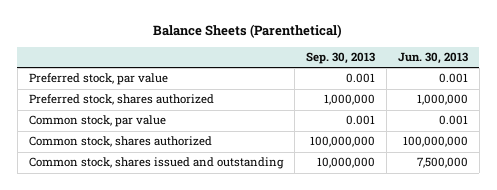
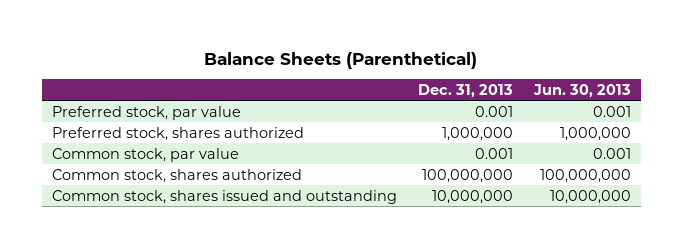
- | Sep. 30, 2013 | Jun. 30, 2013
+ | Dec. 31, 2013 | Jun. 30, 2013
- Common stock, shares issued and outstanding | 10,000,000 | 7,500,000
+ Common stock, shares issued and outstanding | 10,000,000 | 10,000,000

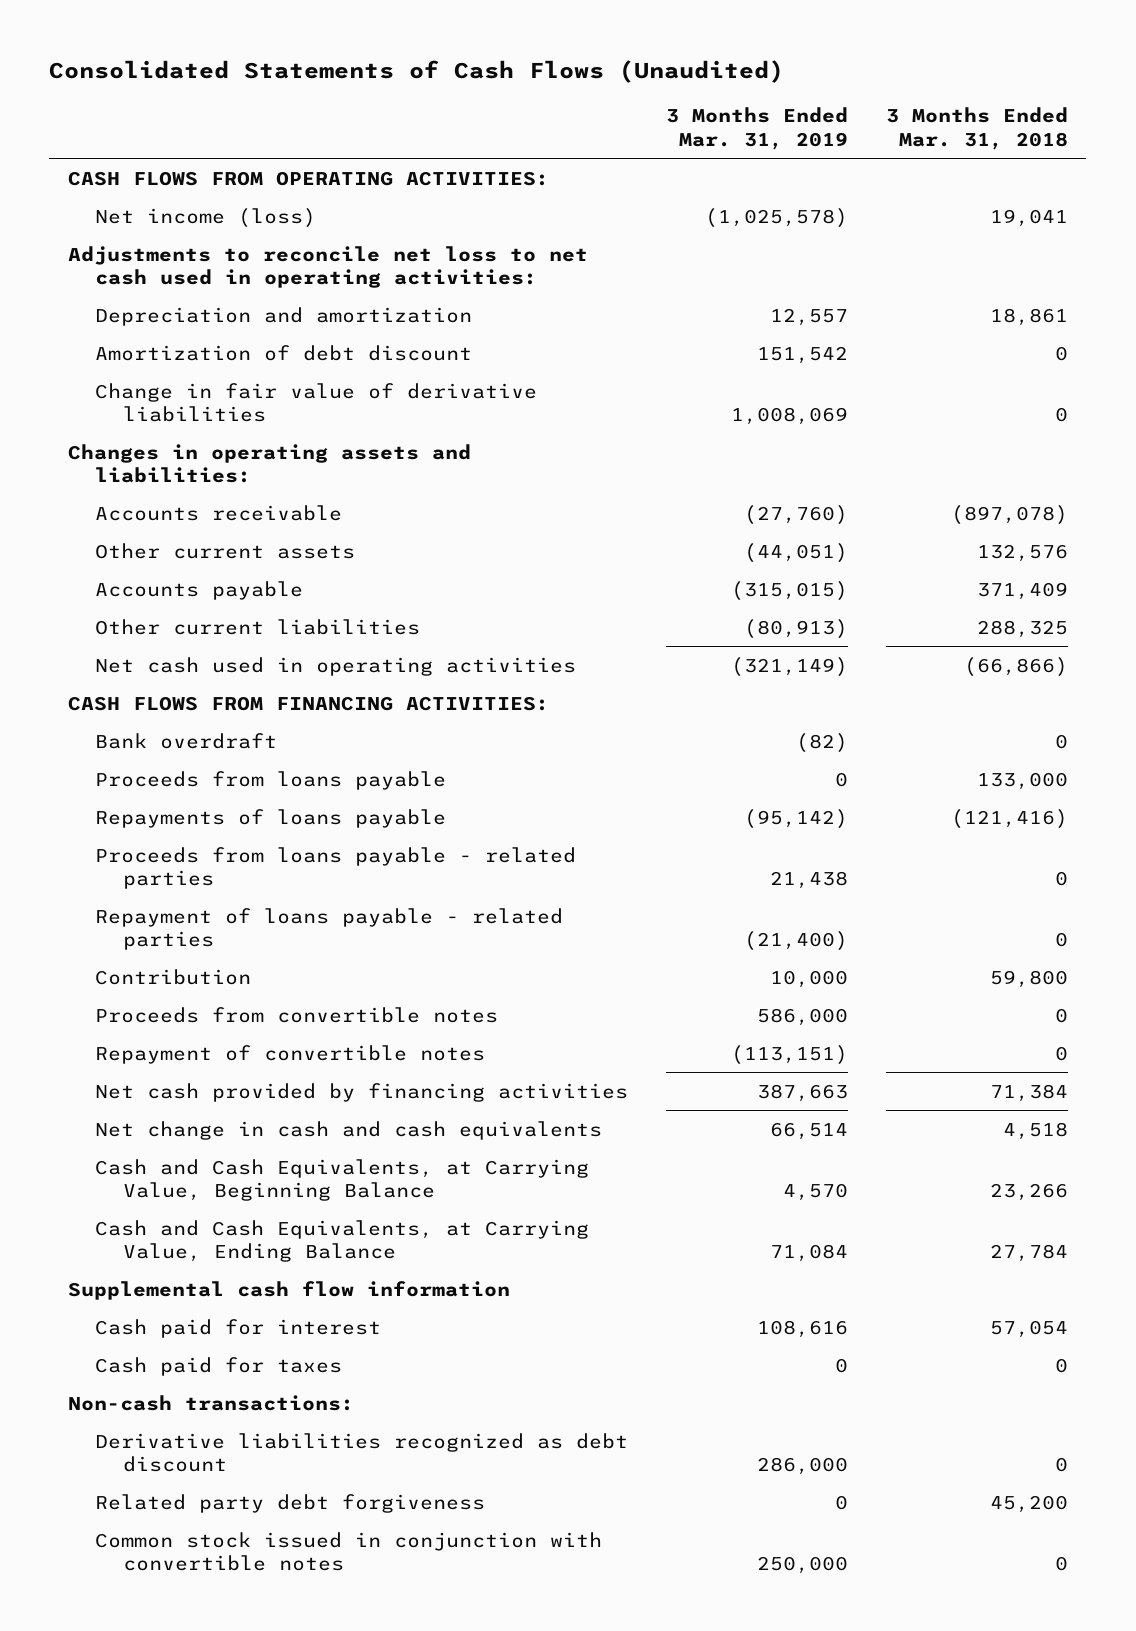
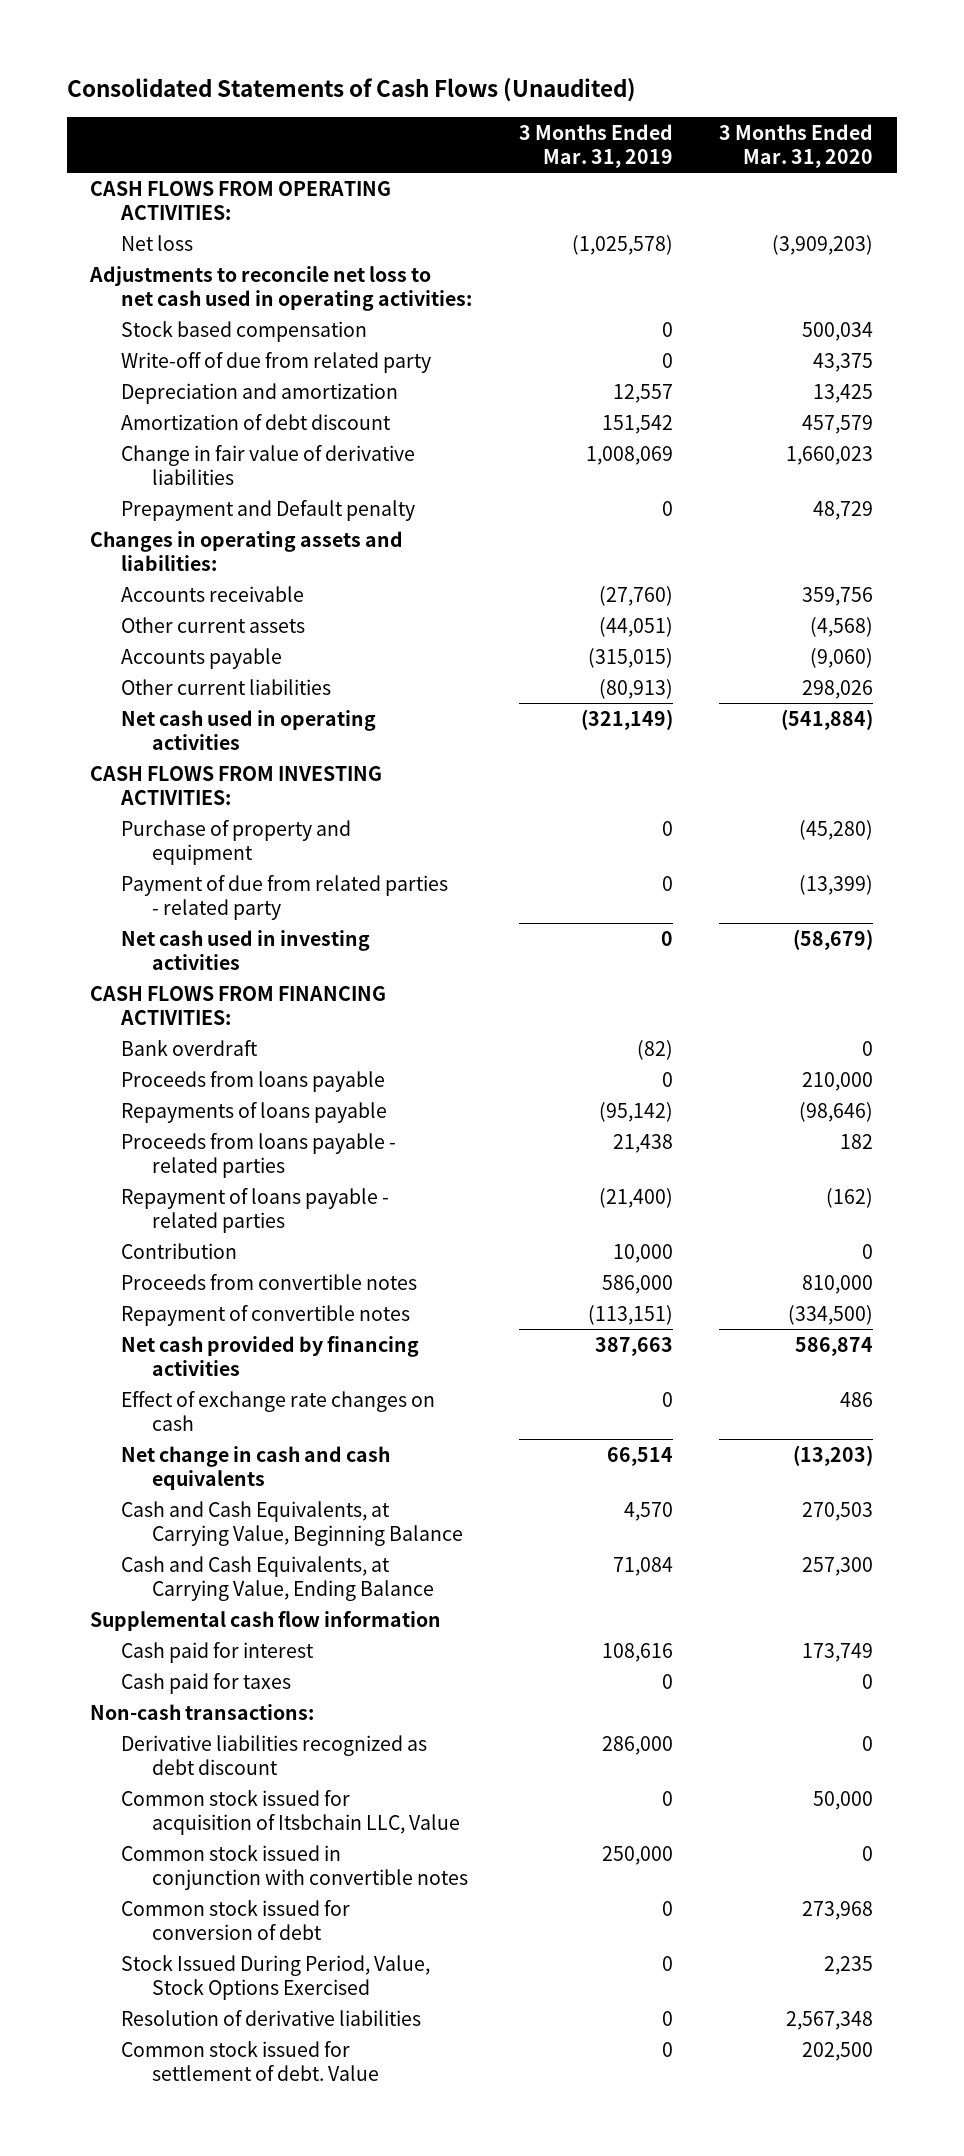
- | 3 Months Ended Mar. 31, 2019 | 3 Months Ended Mar. 31, 2018
+ | 3 Months Ended Mar. 31, 2019 | 3 Months Ended Mar. 31, 2020
- Net income (loss) | (1,025,578) | 19,041
+ Net loss | (1,025,578) | (3,909,203)
+ Stock based compensation | 0 | 500,034
+ Write-off of due from related party | 0 | 43,375
+ Prepayment and Default penalty | 0 | 48,729
+ CASH FLOWS FROM INVESTING ACTIVITIES:
+ Purchase of property and equipment | 0 | (45,280)
+ Payment of due from related parties - related party | 0 | (13,399)
+ Net cash used in investing activities | 0 | (58,679)
+ Effect of exchange rate changes on cash | 0 | 486
- Related party debt forgiveness | 0 | 45,200
+ Common stock issued for acquisition of Itsbchain LLC, Value | 0 | 50,000
+ Common stock issued for conversion of debt | 0 | 273,968
+ Stock Issued During Period, Value, Stock Options Exercised | 0 | 2,235
+ Resolution of derivative liabilities | 0 | 2,567,348
+ Common stock issued for settlement of debt. Value | 0 | 202,500

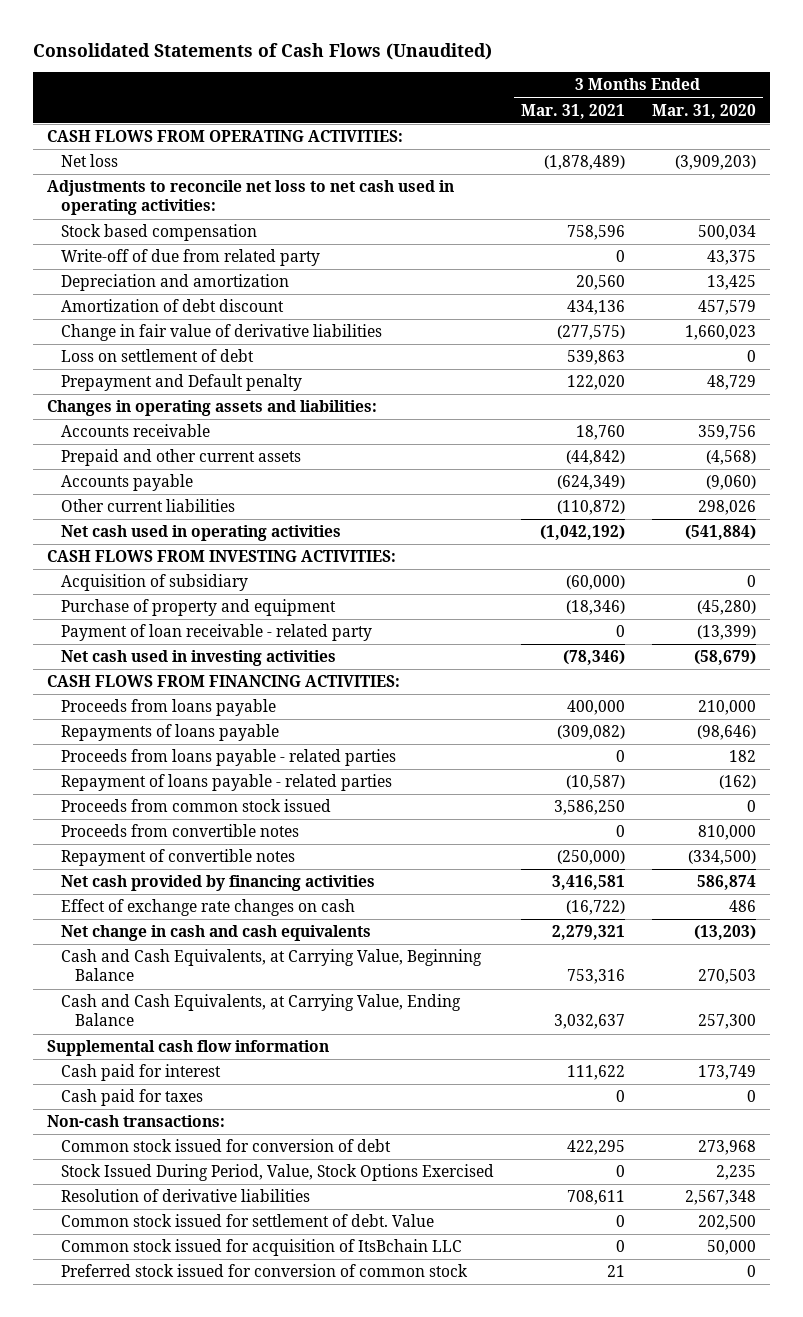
- | 3 Months Ended Mar. 31, 2019 | 3 Months Ended Mar. 31, 2020
+ | 3 Months Ended Mar. 31, 2021 | 3 Months Ended Mar. 31, 2020
+ Loss on settlement of debt | 539,863 | 0
- Other current assets | (44,051) | (4,568)
+ Prepaid and other current assets | (44,842) | (4,568)
+ Acquisition of subsidiary | (60,000) | 0
- Payment of due from related parties - related party | 0 | (13,399)
+ Payment of loan receivable - related party | 0 | (13,399)
- Bank overdraft | (82) | 0
- Contribution | 10,000 | 0
+ Proceeds from common stock issued | 3,586,250 | 0
- Derivative liabilities recognized as debt discount | 286,000 | 0
- Common stock issued for acquisition of Itsbchain LLC, Value | 0 | 50,000
- Common stock issued in conjunction with convertible notes | 250,000 | 0
+ Common stock issued for acquisition of ItsBchain LLC | 0 | 50,000
+ Preferred stock issued for conversion of common stock | 21 | 0

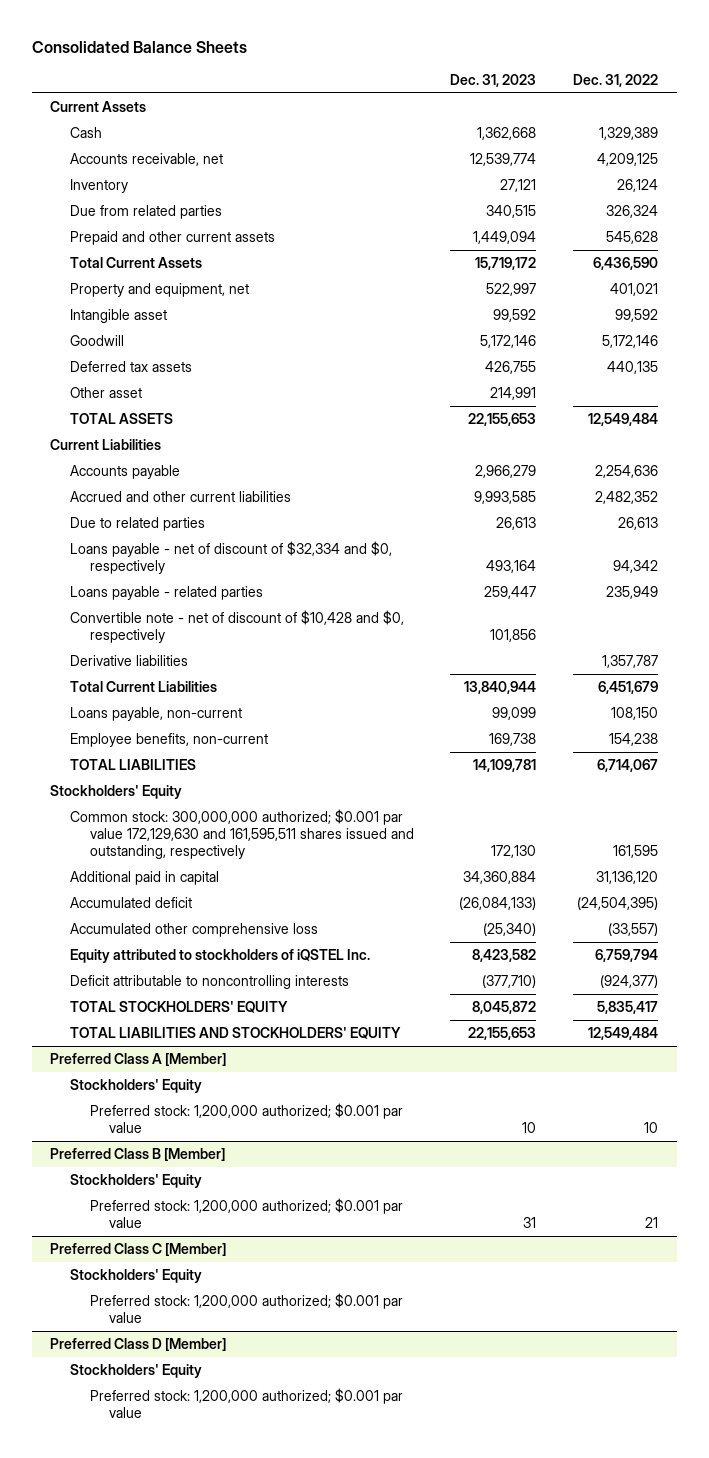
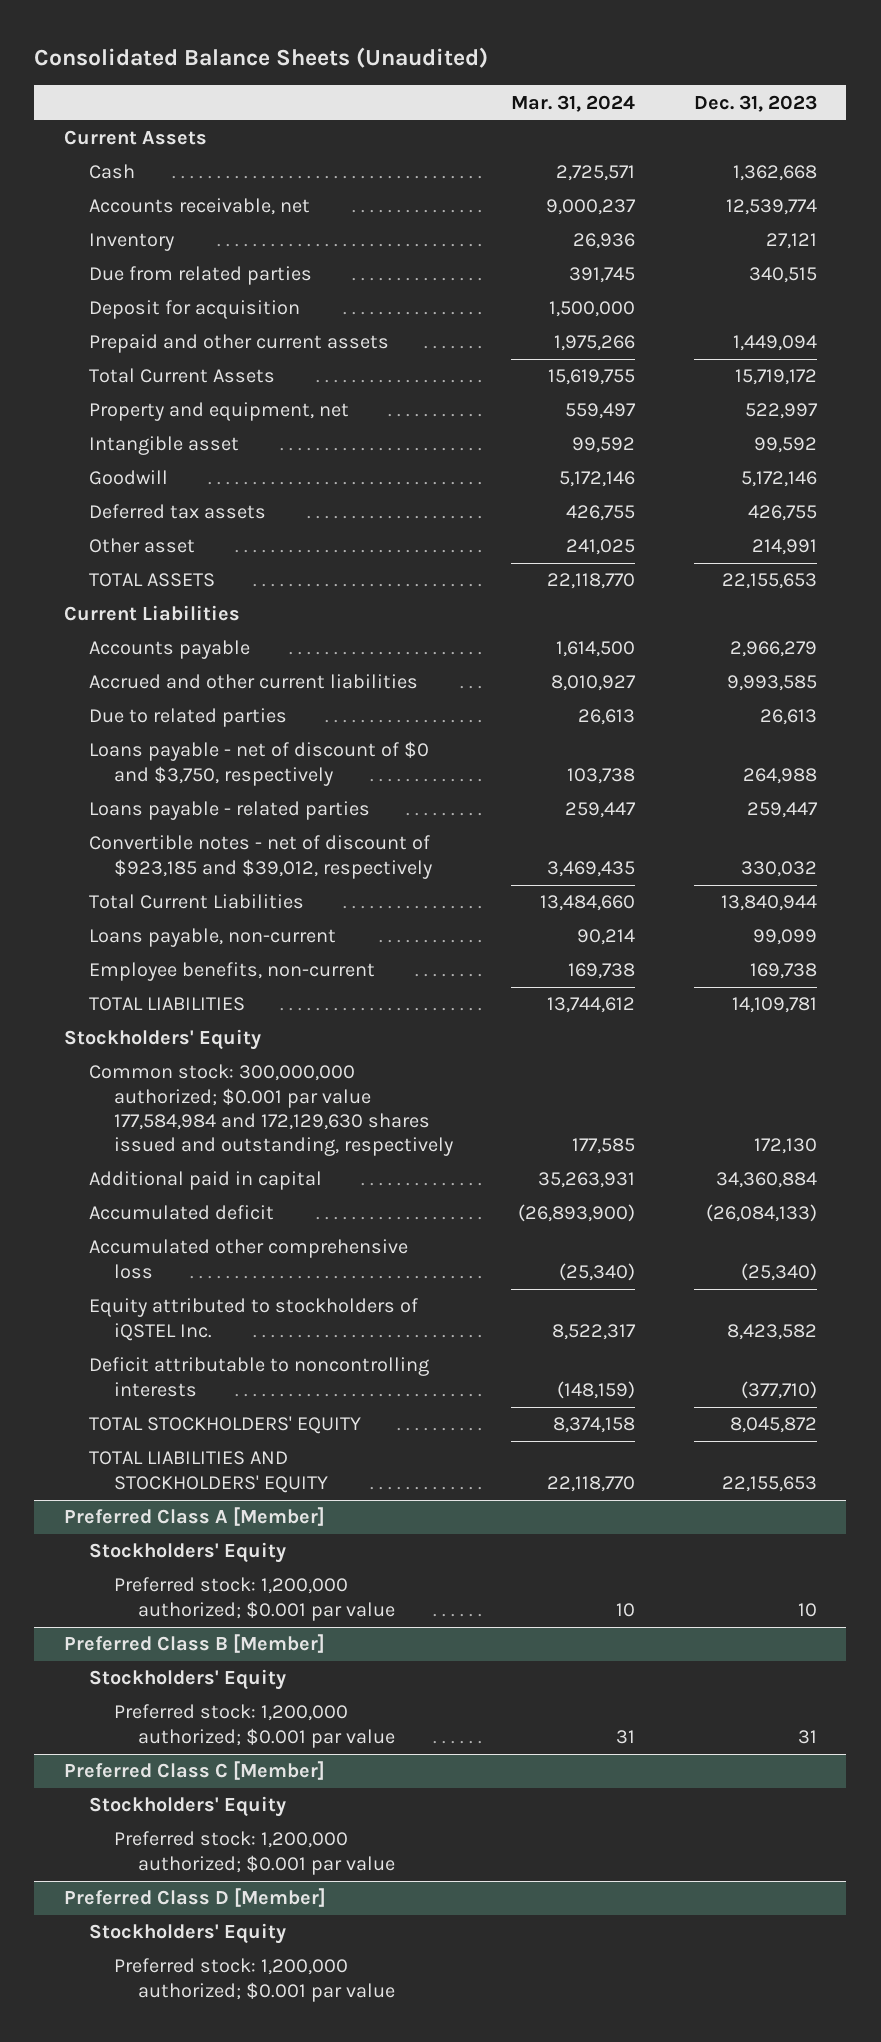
- Consolidated Balance Sheets
+ Consolidated Balance Sheets (Unaudited)
- | Dec. 31, 2023 | Dec. 31, 2022
+ | Mar. 31, 2024 | Dec. 31, 2023
+ Deposit for acquisition | 1,500,000 |
- Loans payable - net of discount of $32,334 and $0, respectively | 493,164 | 94,342
+ Loans payable - net of discount of $0 and $3,750, respectively | 103,738 | 264,988
- Convertible note - net of discount of $10,428 and $0, respectively | 101,856 |
- Derivative liabilities | | 1,357,787
+ Convertible notes - net of discount of $923,185 and $39,012, respectively | 3,469,435 | 330,032
- Common stock: 300,000,000 authorized; $0.001 par value 172,129,630 and 161,595,511 shares issued and outstanding, respectively | 172,130 | 161,595
+ Common stock: 300,000,000 authorized; $0.001 par value 177,584,984 and 172,129,630 shares issued and outstanding, respectively | 177,585 | 172,130

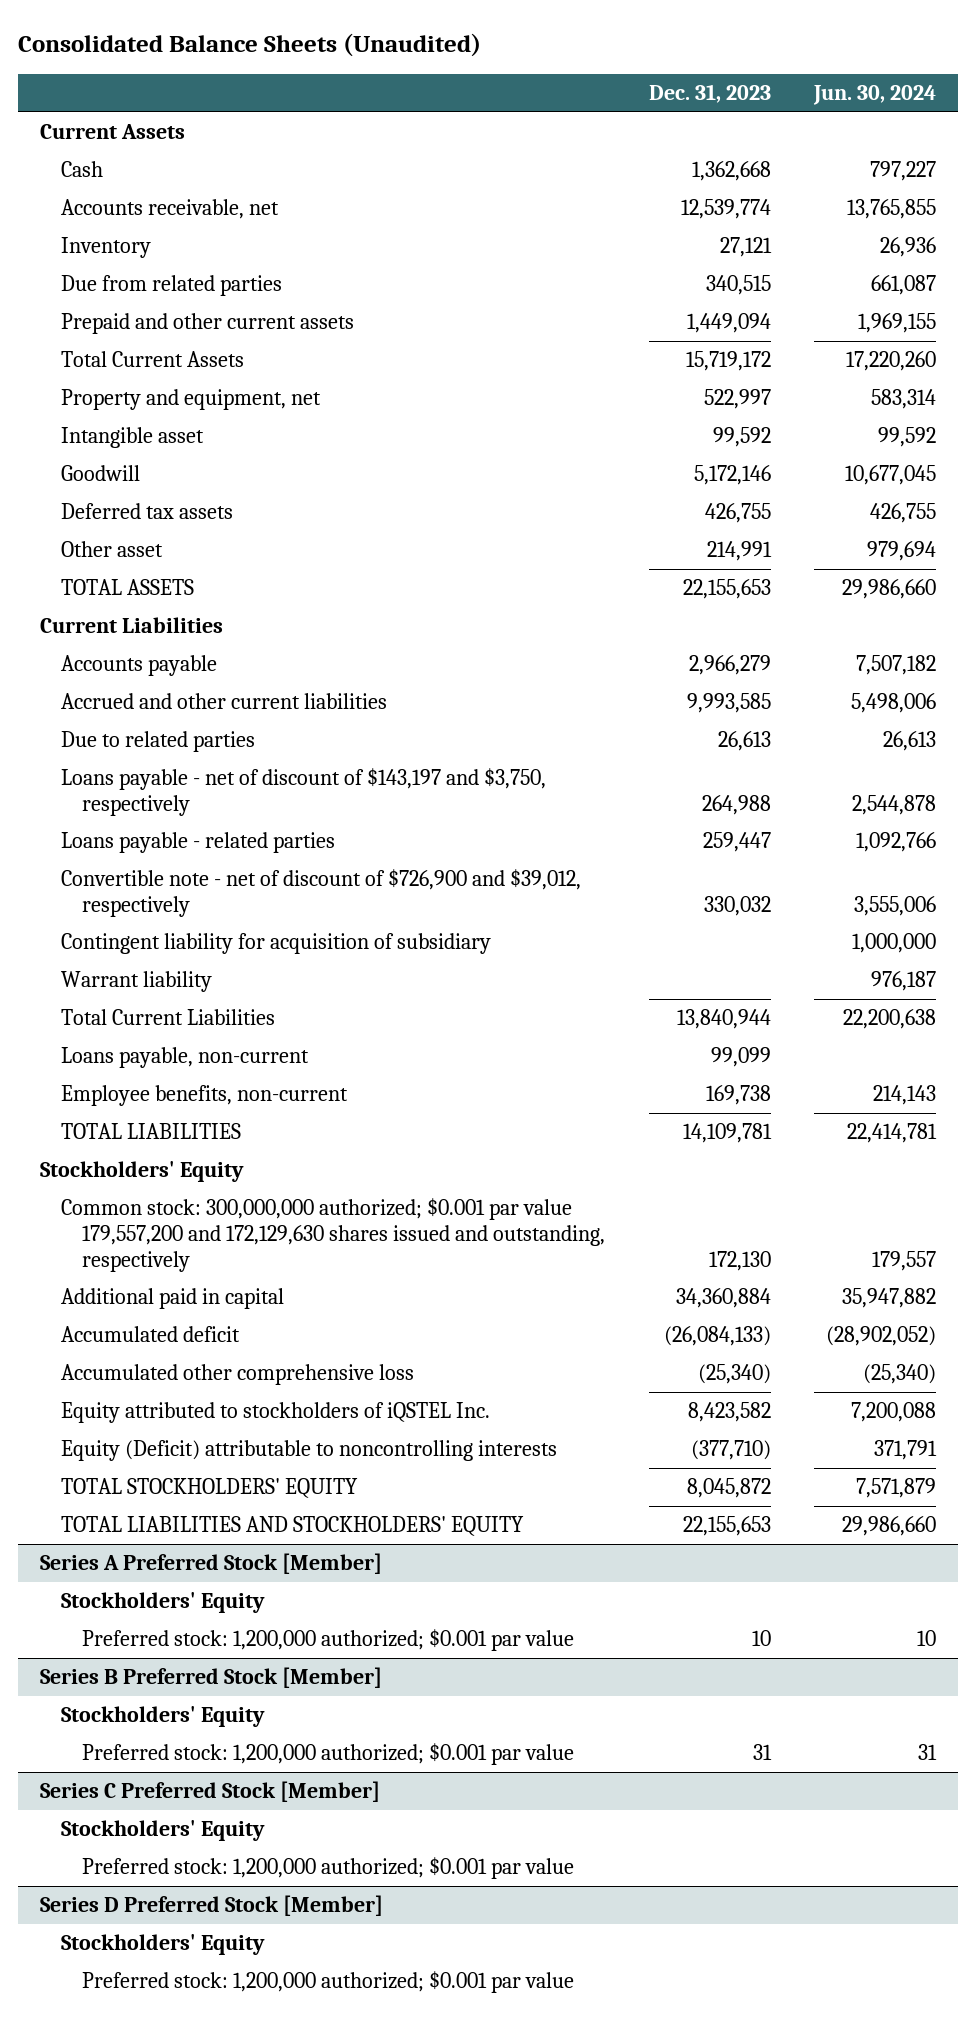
- | Mar. 31, 2024 | Dec. 31, 2023
+ | Dec. 31, 2023 | Jun. 30, 2024
- Deposit for acquisition | 1,500,000 |
- Loans payable - net of discount of $0 and $3,750, respectively | 103,738 | 264,988
+ Loans payable - net of discount of $143,197 and $3,750, respectively | 264,988 | 2,544,878
- Convertible notes - net of discount of $923,185 and $39,012, respectively | 3,469,435 | 330,032
+ Convertible note - net of discount of $726,900 and $39,012, respectively | 330,032 | 3,555,006
+ Contingent liability for acquisition of subsidiary | | 1,000,000
+ Warrant liability | | 976,187
- Common stock: 300,000,000 authorized; $0.001 par value 177,584,984 and 172,129,630 shares issued and outstanding, respectively | 177,585 | 172,130
+ Common stock: 300,000,000 authorized; $0.001 par value 179,557,200 and 172,129,630 shares issued and outstanding, respectively | 172,130 | 179,557
- Deficit attributable to noncontrolling interests | (148,159) | (377,710)
+ Equity (Deficit) attributable to noncontrolling interests | (377,710) | 371,791
- Preferred Class A [Member]
+ Series A Preferred Stock [Member]
- Preferred Class B [Member]
+ Series B Preferred Stock [Member]
- Preferred Class C [Member]
+ Series C Preferred Stock [Member]
- Preferred Class D [Member]
+ Series D Preferred Stock [Member]

